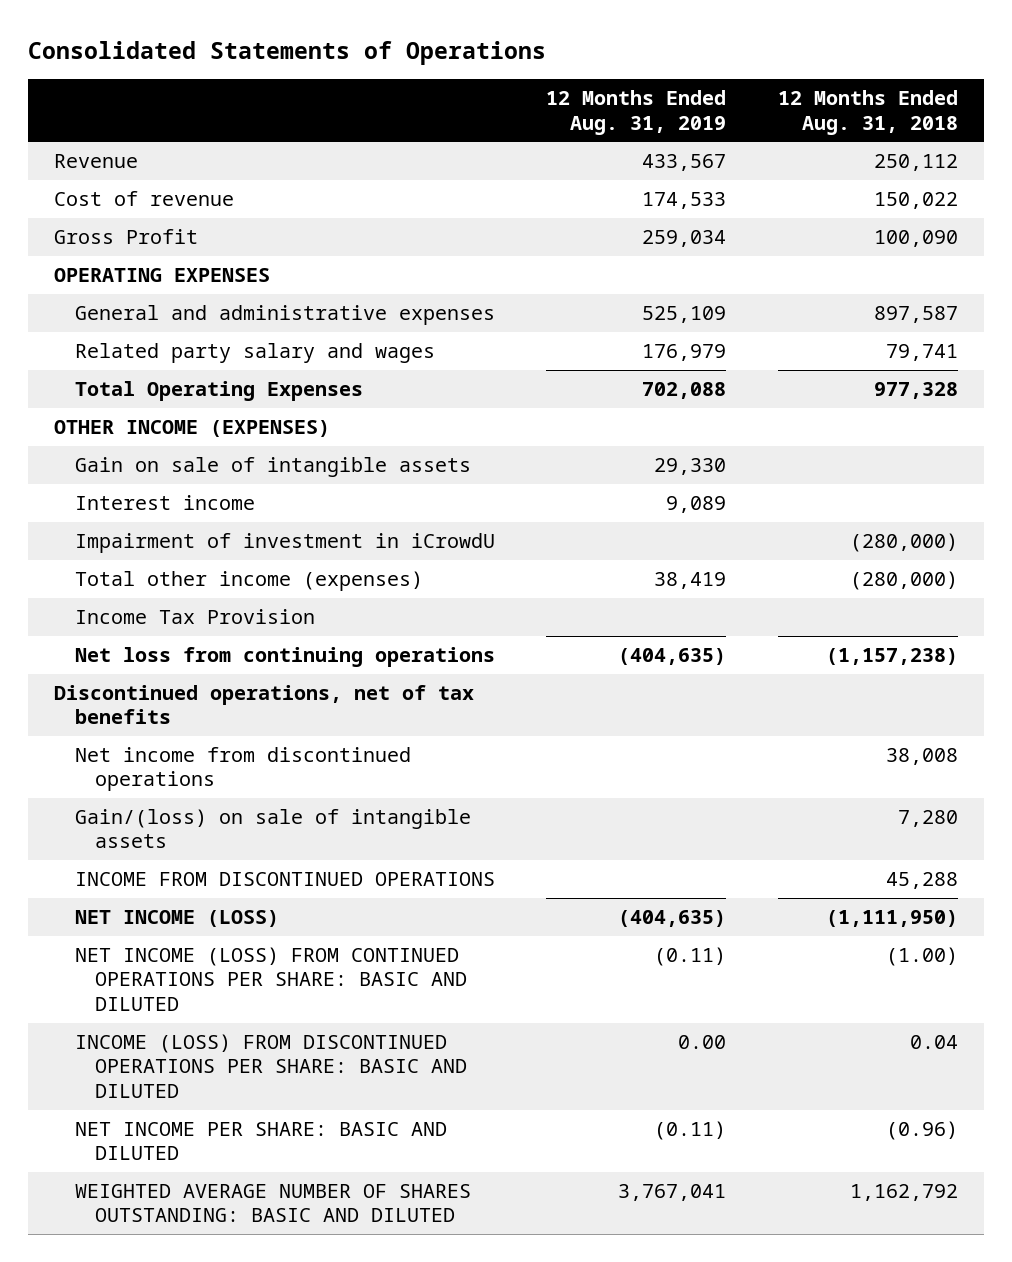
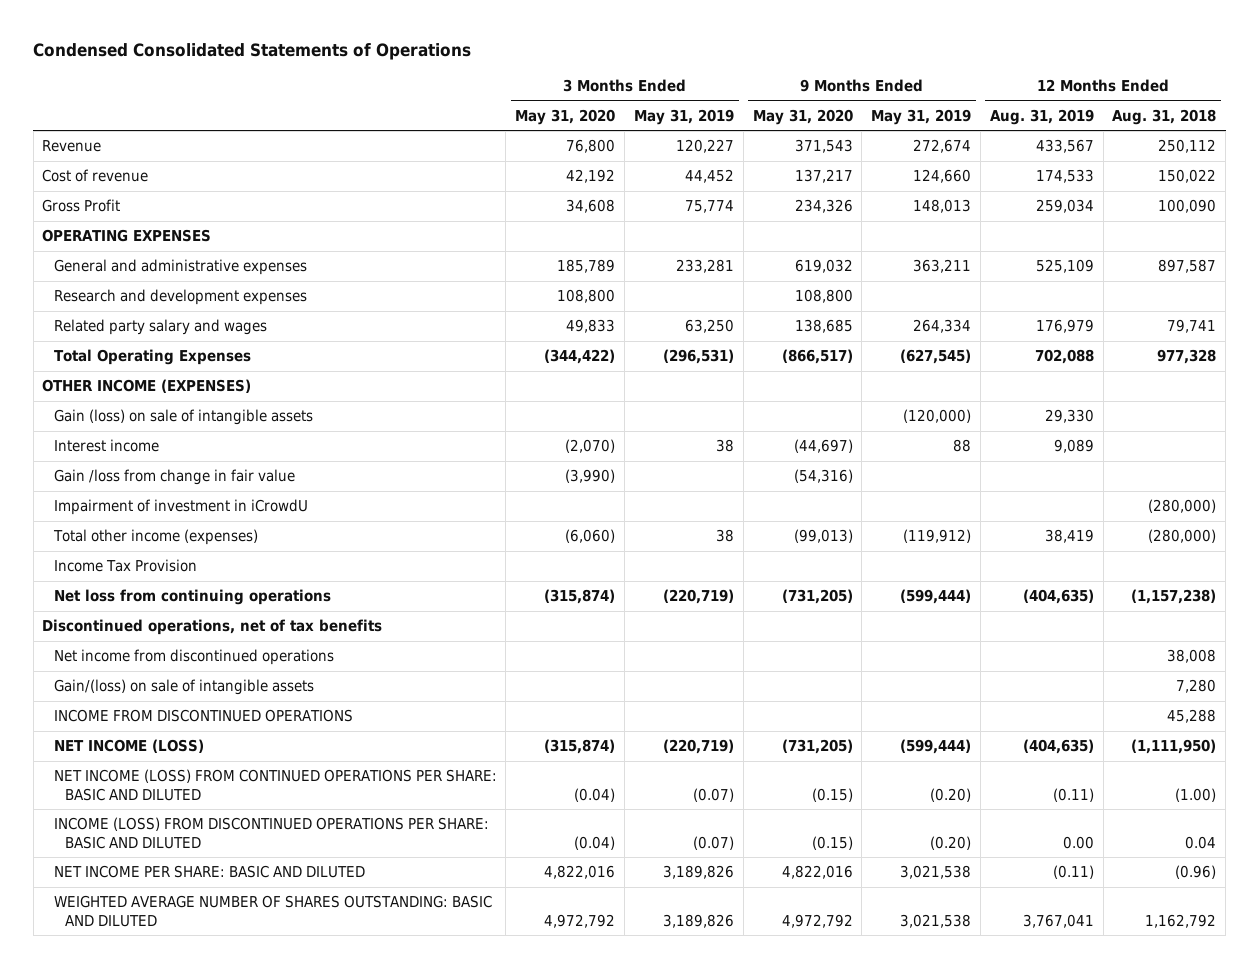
- Consolidated Statements of Operations
+ Condensed Consolidated Statements of Operations
- | 12 Months Ended Aug. 31, 2019 | 12 Months Ended Aug. 31, 2018
+ | 3 Months Ended May 31, 2020 | 3 Months Ended May 31, 2019 | 9 Months Ended May 31, 2020 | 9 Months Ended May 31, 2019 | 12 Months Ended Aug. 31, 2019 | 12 Months Ended Aug. 31, 2018
+ Research and development expenses | 108,800 | | 108,800 | | |
- Gain on sale of intangible assets | 29,330 |
+ Gain (loss) on sale of intangible assets | | | | (120,000) | 29,330 |
+ Gain /loss from change in fair value | (3,990) | | (54,316) | | |

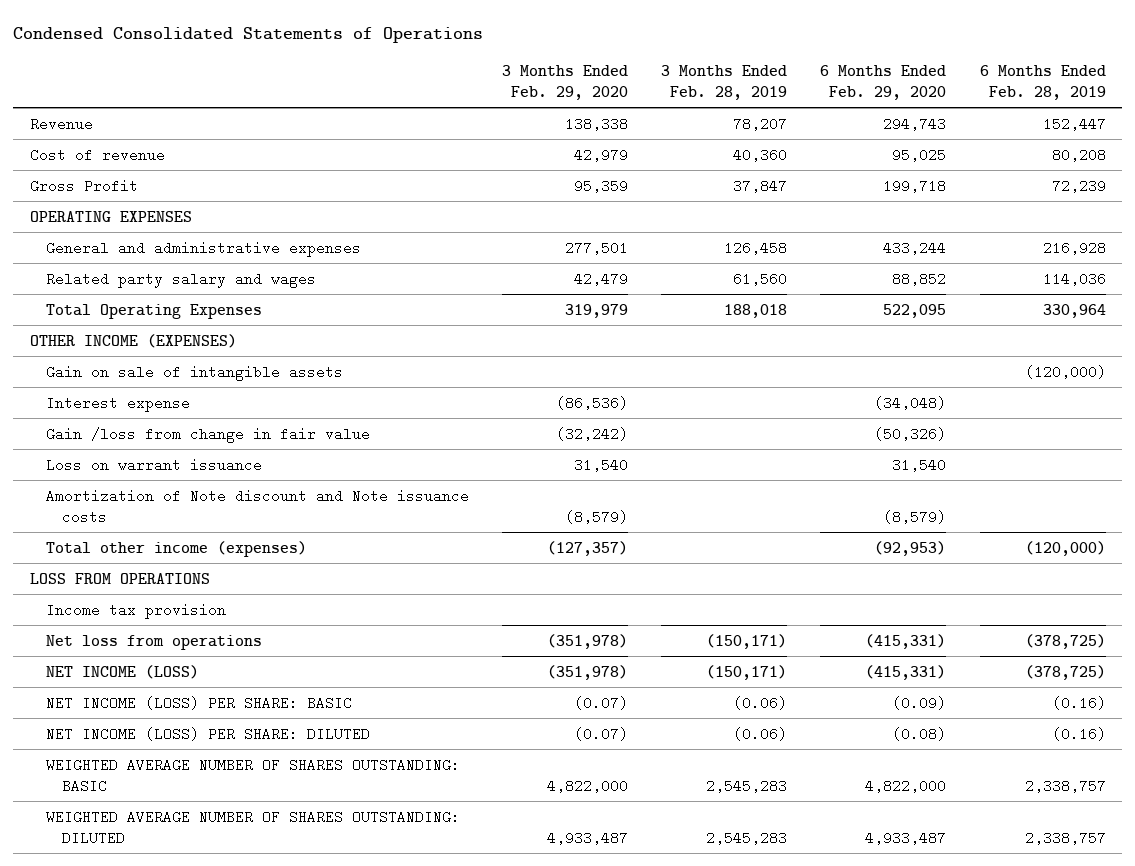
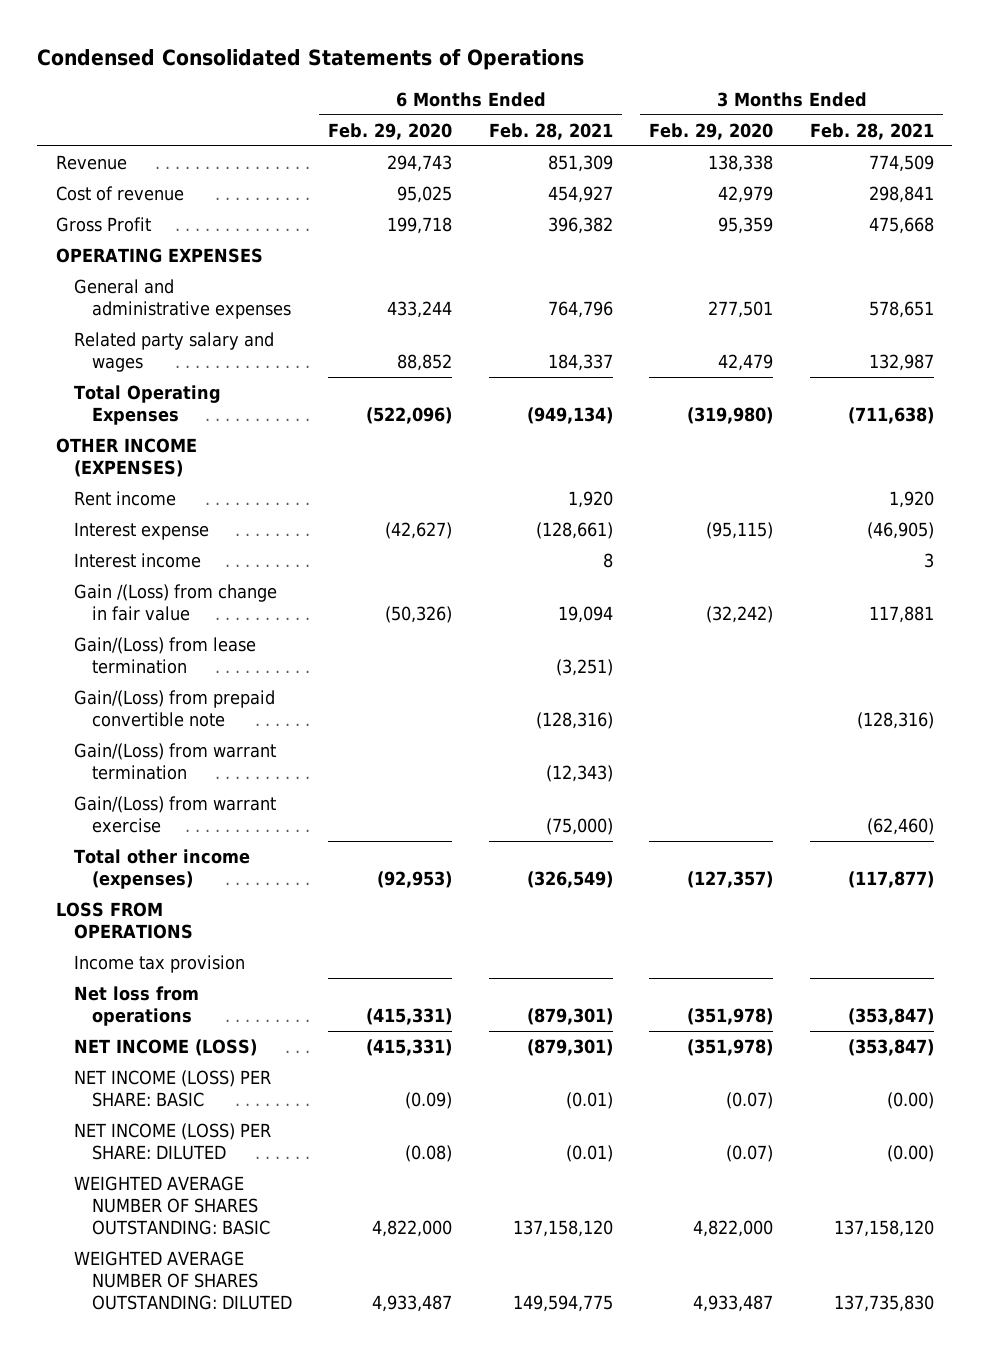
- | 3 Months Ended Feb. 29, 2020 | 3 Months Ended Feb. 28, 2019 | 6 Months Ended Feb. 29, 2020 | 6 Months Ended Feb. 28, 2019
+ | 6 Months Ended Feb. 29, 2020 | 6 Months Ended Feb. 28, 2021 | 3 Months Ended Feb. 29, 2020 | 3 Months Ended Feb. 28, 2021
- Total Operating Expenses | 319,979 | 188,018 | 522,095 | 330,964
+ Total Operating Expenses | (522,096) | (949,134) | (319,980) | (711,638)
- Gain on sale of intangible assets | | | | (120,000)
- Interest expense | (86,536) | | (34,048) |
- Gain /loss from change in fair value | (32,242) | | (50,326) |
- Loss on warrant issuance | 31,540 | | 31,540 |
- Amortization of Note discount and Note issuance costs | (8,579) | | (8,579) |
+ Rent income | | 1,920 | | 1,920
+ Interest expense | (42,627) | (128,661) | (95,115) | (46,905)
+ Interest income | | 8 | | 3
+ Gain /(Loss) from change in fair value | (50,326) | 19,094 | (32,242) | 117,881
+ Gain/(Loss) from lease termination | | (3,251) | |
+ Gain/(Loss) from prepaid convertible note | | (128,316) | | (128,316)
+ Gain/(Loss) from warrant termination | | (12,343) | |
+ Gain/(Loss) from warrant exercise | | (75,000) | | (62,460)

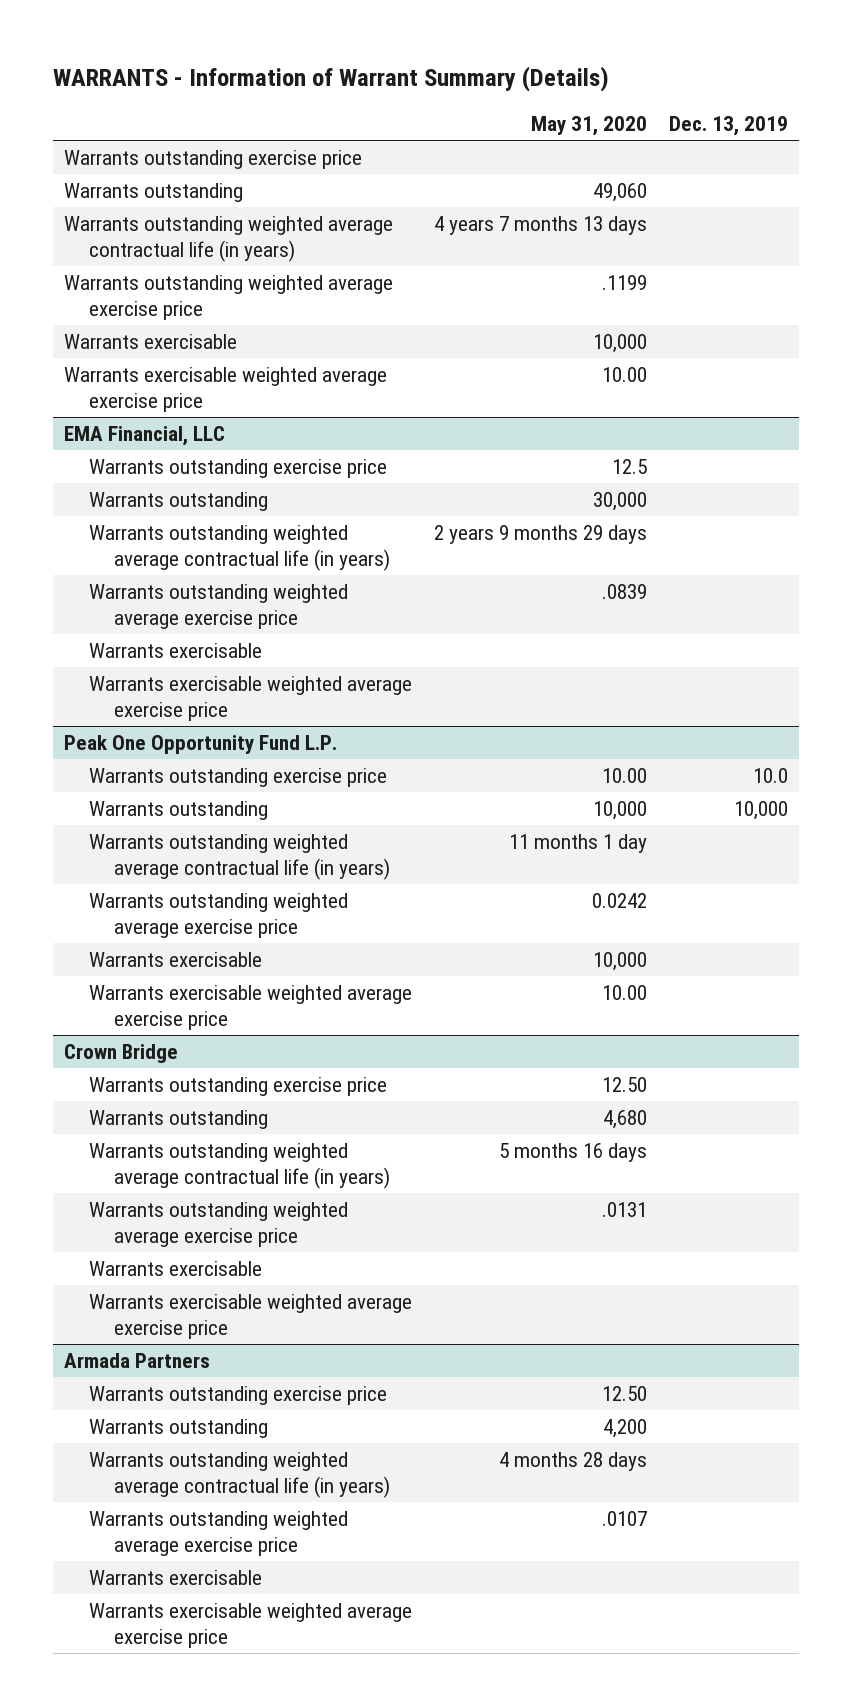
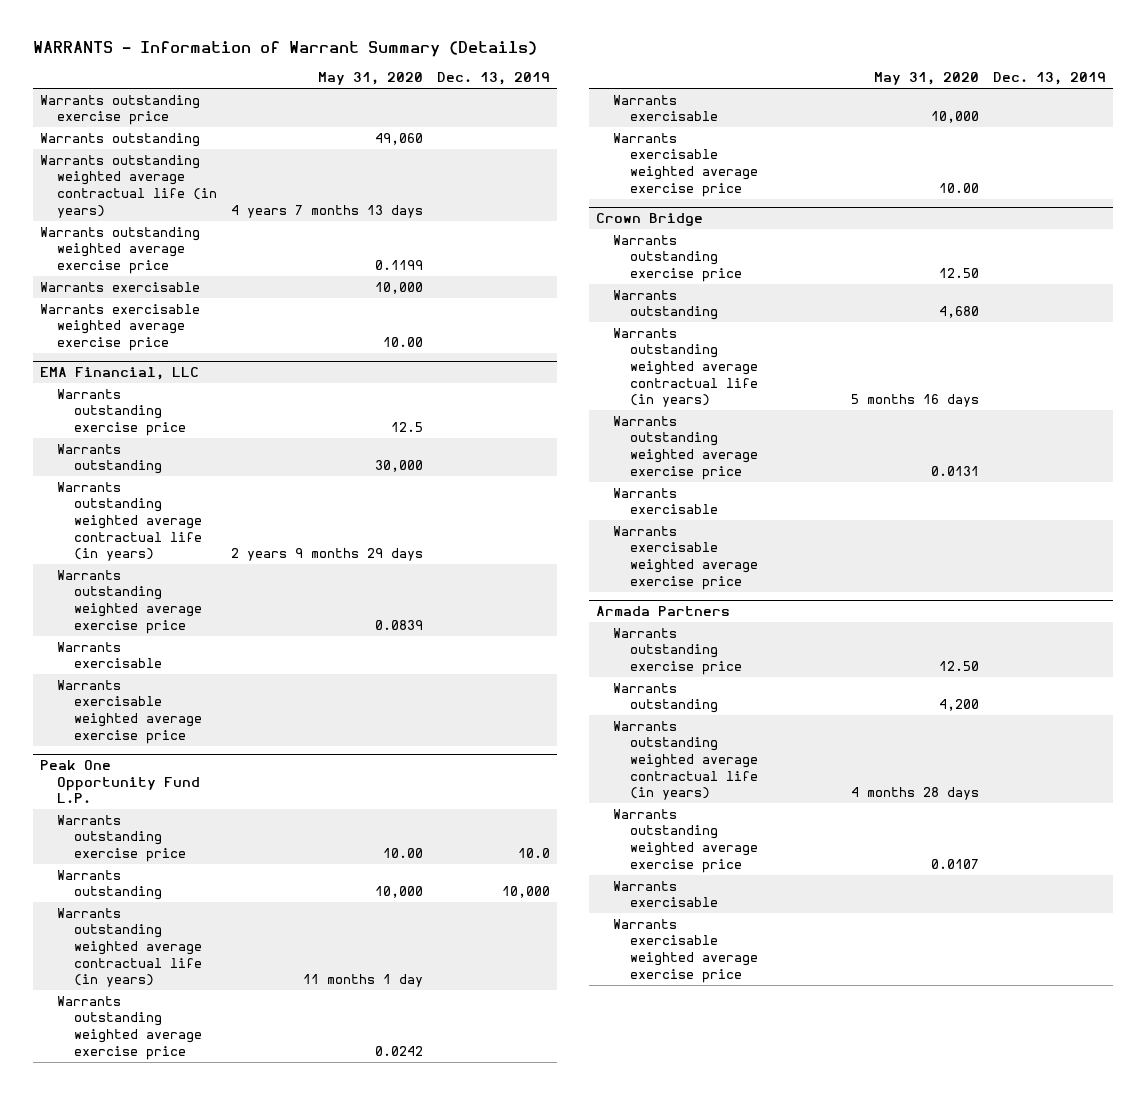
- Warrants outstanding weighted average exercise price | .1199 |
+ Warrants outstanding weighted average exercise price | 0.1199 |
@ EMA Financial, LLC
- Warrants outstanding weighted average exercise price | .0839 |
+ Warrants outstanding weighted average exercise price | 0.0839 |
@ Crown Bridge
- Warrants outstanding weighted average exercise price | .0131 |
+ Warrants outstanding weighted average exercise price | 0.0131 |
@ Armada Partners
- Warrants outstanding weighted average exercise price | .0107 |
+ Warrants outstanding weighted average exercise price | 0.0107 |

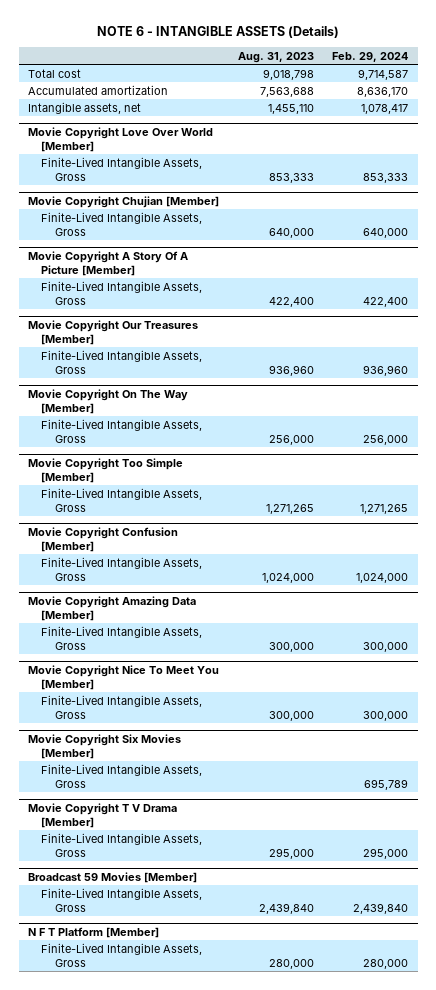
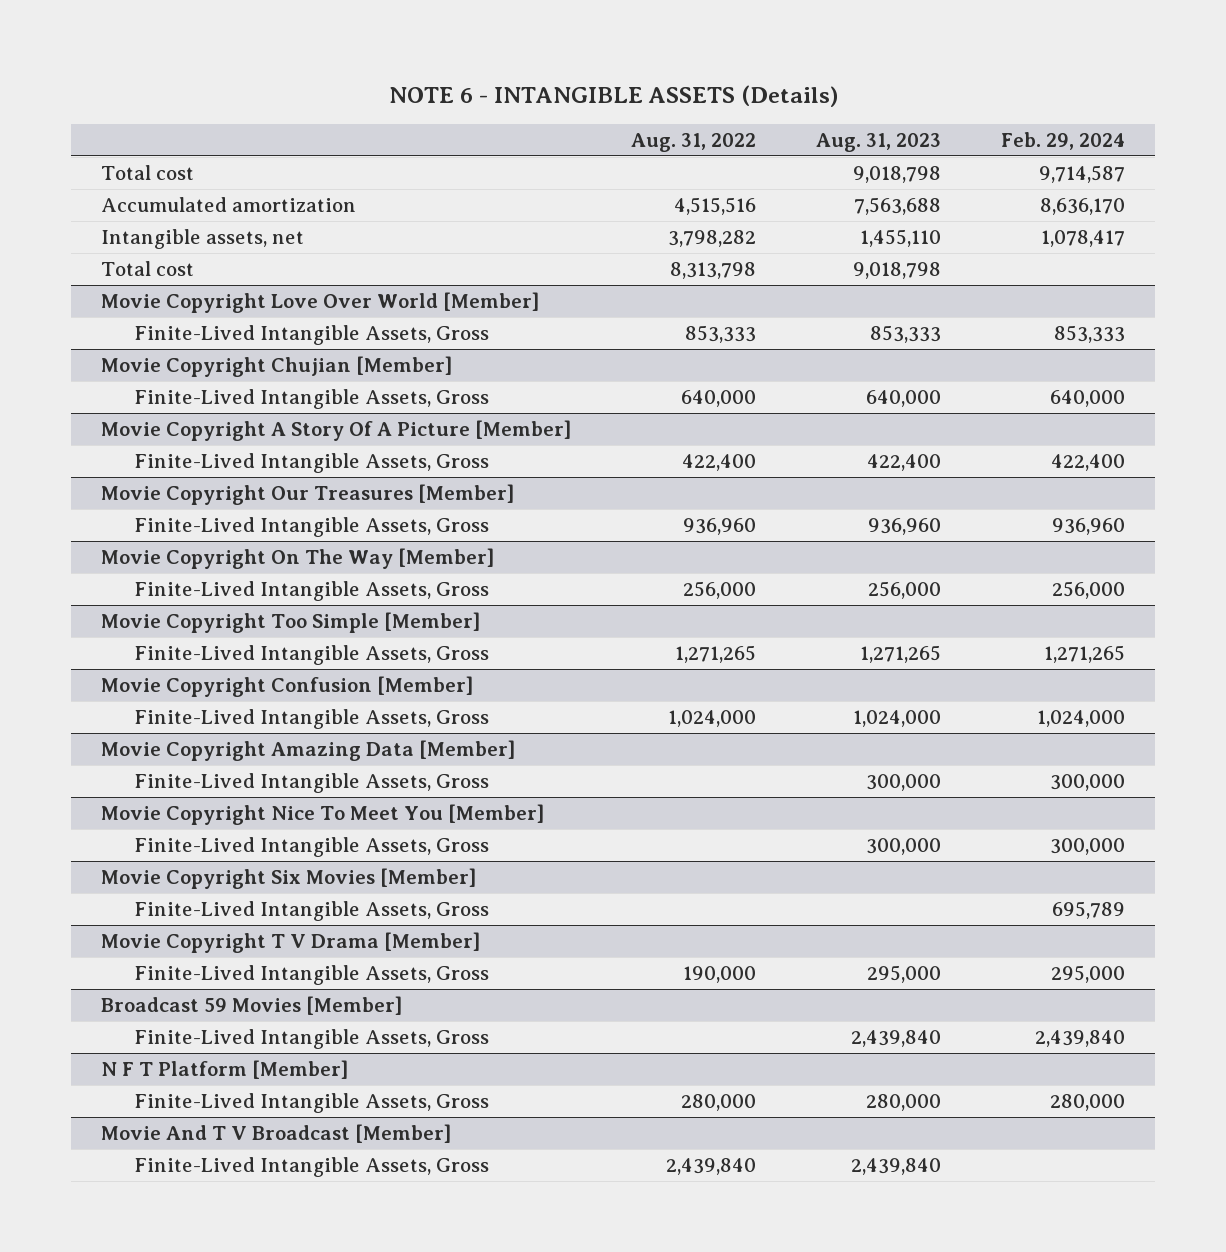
- | Aug. 31, 2023 | Feb. 29, 2024
+ | Aug. 31, 2022 | Aug. 31, 2023 | Feb. 29, 2024
+ Total cost | 8,313,798 | 9,018,798 |
+ Movie And T V Broadcast [Member]
+ Finite-Lived Intangible Assets, Gross | 2,439,840 | 2,439,840 |

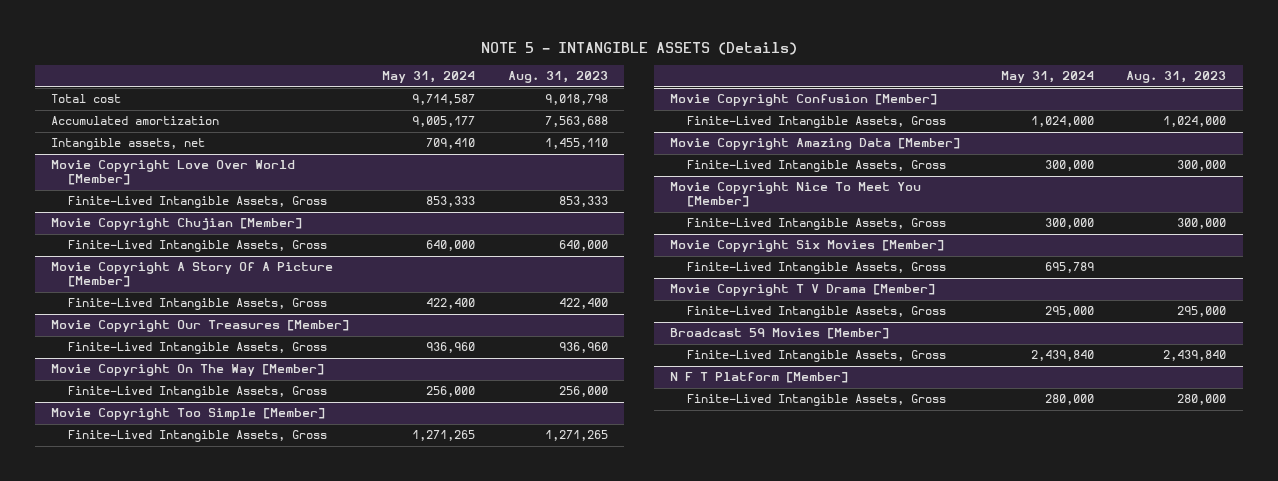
- NOTE 6 - INTANGIBLE ASSETS (Details)
+ NOTE 5 - INTANGIBLE ASSETS (Details)
- | Aug. 31, 2022 | Aug. 31, 2023 | Feb. 29, 2024
+ | May 31, 2024 | Aug. 31, 2023
- Total cost | 8,313,798 | 9,018,798 |
- Movie And T V Broadcast [Member]
- Finite-Lived Intangible Assets, Gross | 2,439,840 | 2,439,840 |

